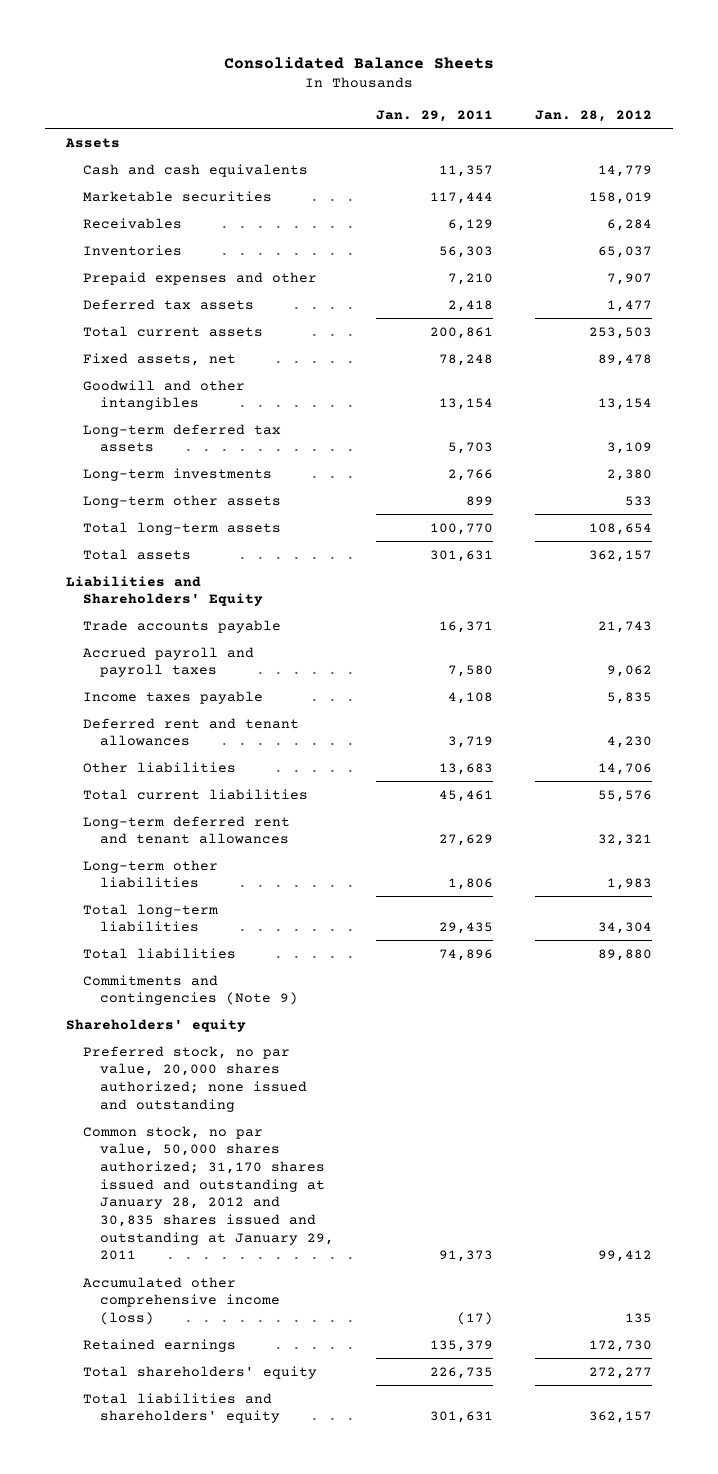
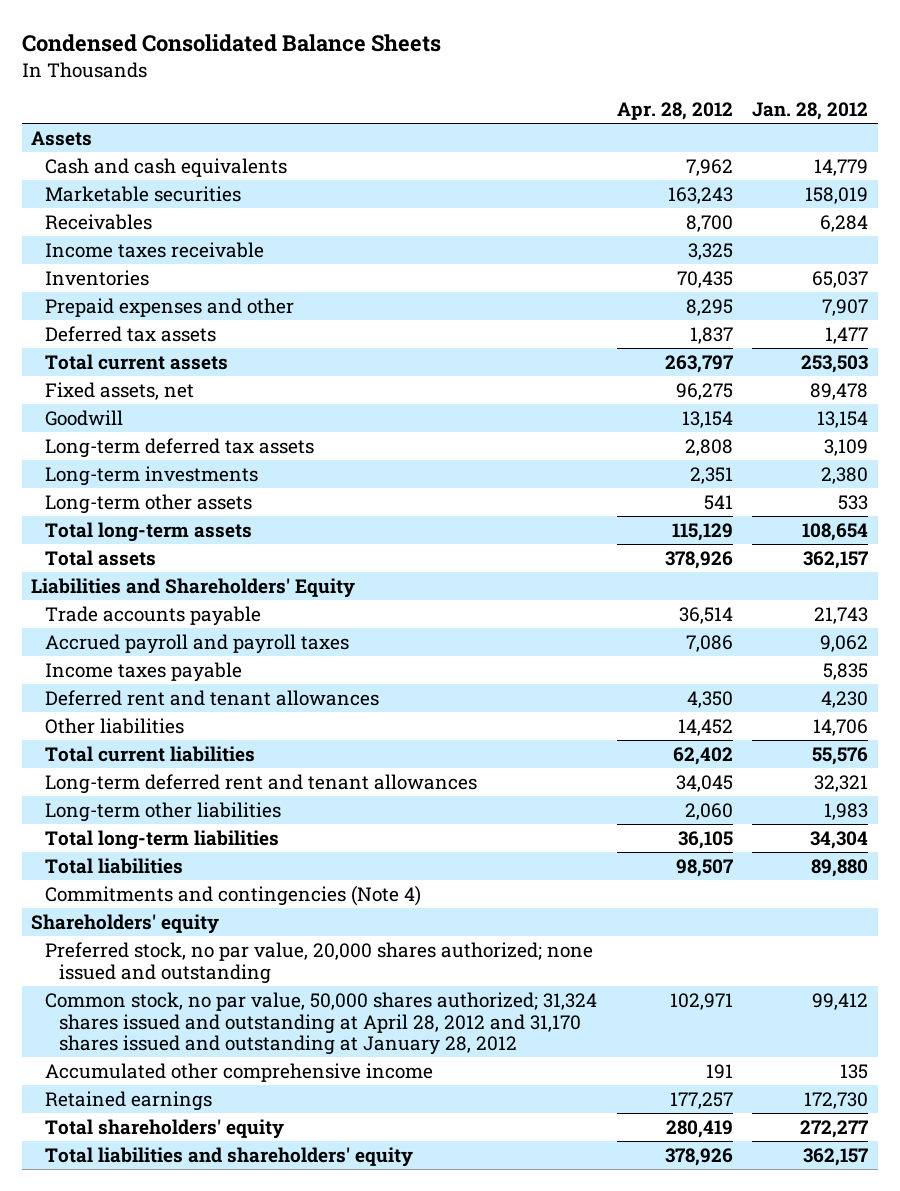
- Consolidated Balance Sheets
+ Condensed Consolidated Balance Sheets
- | Jan. 29, 2011 | Jan. 28, 2012
+ | Apr. 28, 2012 | Jan. 28, 2012
+ Income taxes receivable | 3,325 |
- Goodwill and other intangibles | 13,154 | 13,154
+ Goodwill | 13,154 | 13,154
- Commitments and contingencies (Note 9)
+ Commitments and contingencies (Note 4)
- Common stock, no par value, 50,000 shares authorized; 31,170 shares issued and outstanding at January 28, 2012 and 30,835 shares issued and outstanding at January 29, 2011 | 91,373 | 99,412
- Accumulated other comprehensive income (loss) | (17) | 135
+ Common stock, no par value, 50,000 shares authorized; 31,324 shares issued and outstanding at April 28, 2012 and 31,170 shares issued and outstanding at January 28, 2012 | 102,971 | 99,412
+ Accumulated other comprehensive income | 191 | 135

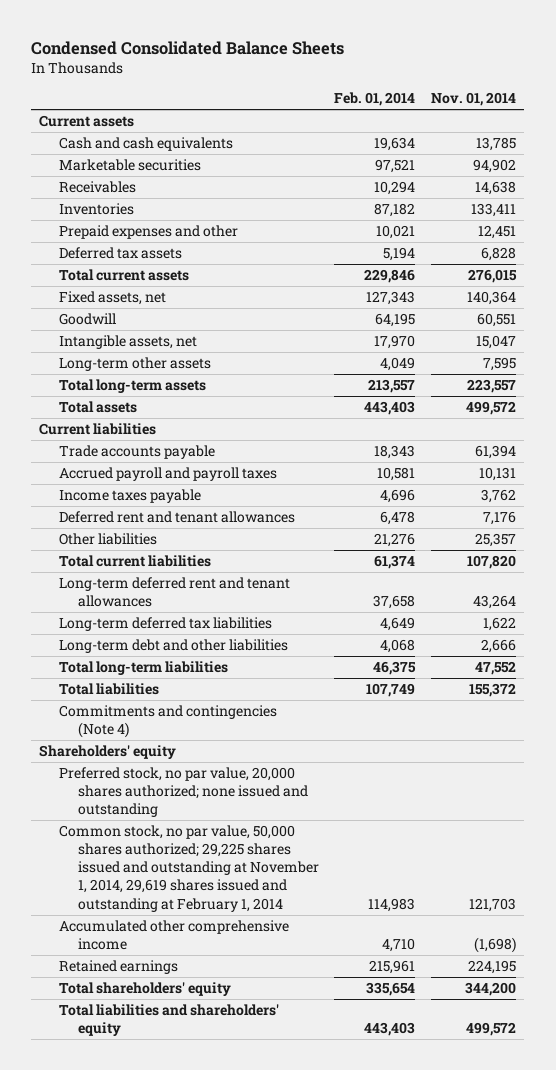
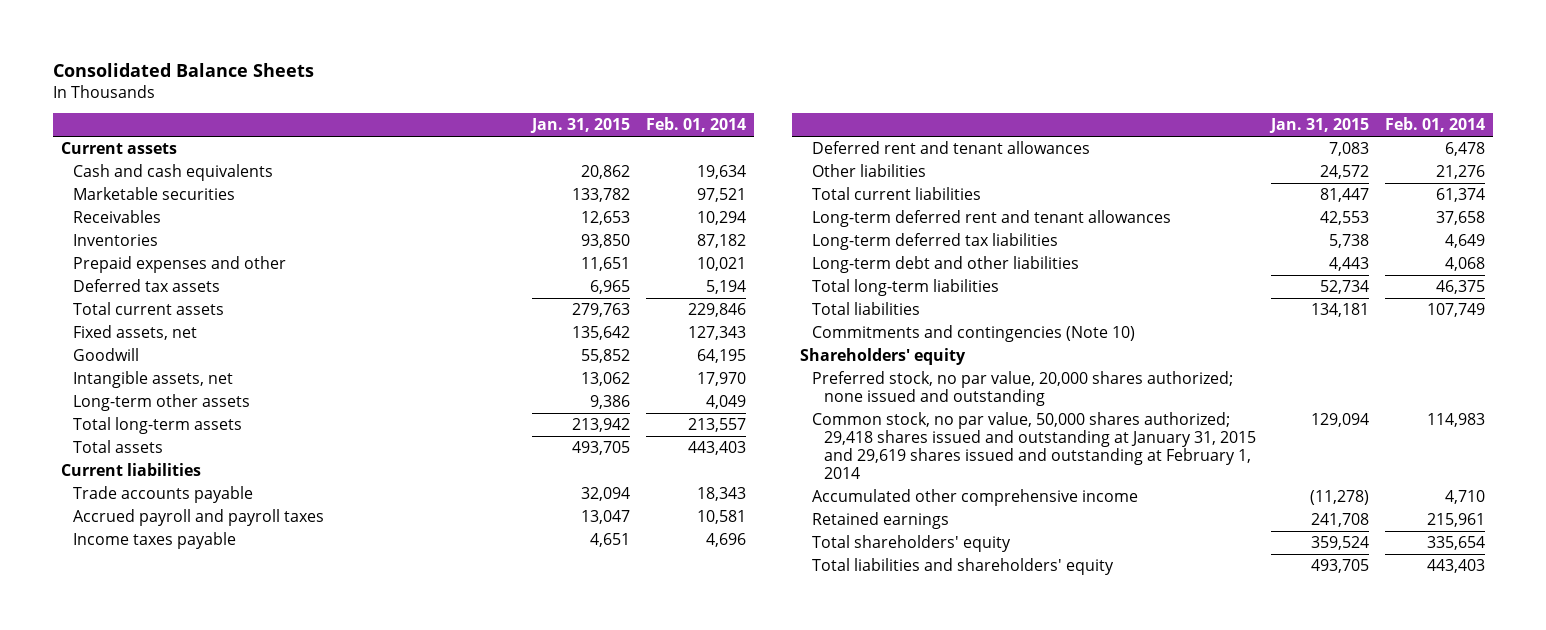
- Condensed Consolidated Balance Sheets
+ Consolidated Balance Sheets
- | Feb. 01, 2014 | Nov. 01, 2014
+ | Jan. 31, 2015 | Feb. 01, 2014
- Commitments and contingencies (Note 4)
+ Commitments and contingencies (Note 10)
- Common stock, no par value, 50,000 shares authorized; 29,225 shares issued and outstanding at November 1, 2014, 29,619 shares issued and outstanding at February 1, 2014 | 114,983 | 121,703
+ Common stock, no par value, 50,000 shares authorized; 29,418 shares issued and outstanding at January 31, 2015 and 29,619 shares issued and outstanding at February 1, 2014 | 129,094 | 114,983

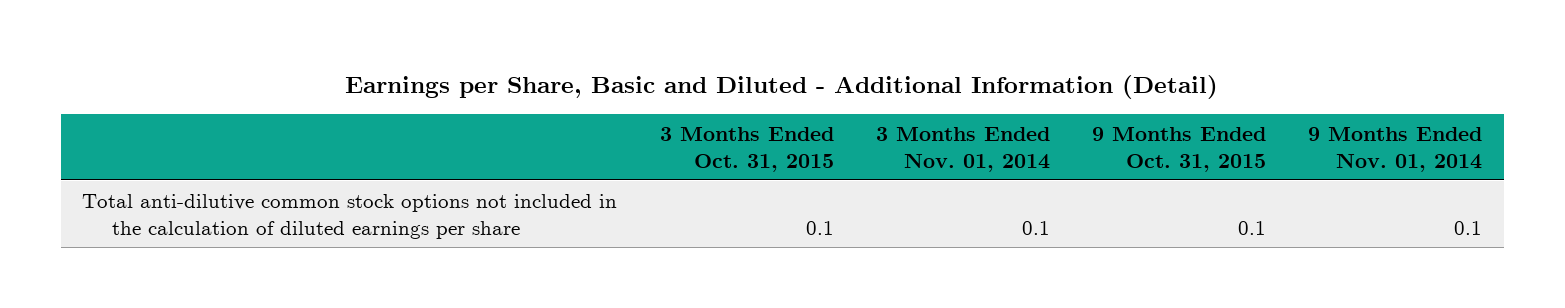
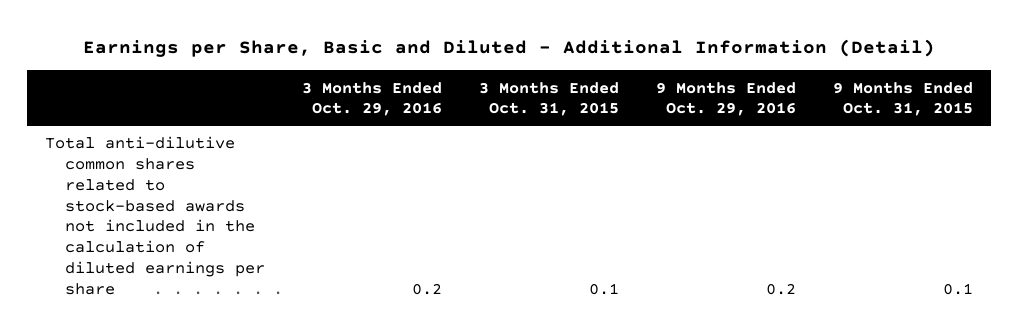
- | 3 Months Ended Oct. 31, 2015 | 3 Months Ended Nov. 01, 2014 | 9 Months Ended Oct. 31, 2015 | 9 Months Ended Nov. 01, 2014
+ | 3 Months Ended Oct. 29, 2016 | 3 Months Ended Oct. 31, 2015 | 9 Months Ended Oct. 29, 2016 | 9 Months Ended Oct. 31, 2015
- Total anti-dilutive common stock options not included in the calculation of diluted earnings per share | 0.1 | 0.1 | 0.1 | 0.1
+ Total anti-dilutive common shares related to stock-based awards not included in the calculation of diluted earnings per share | 0.2 | 0.1 | 0.2 | 0.1

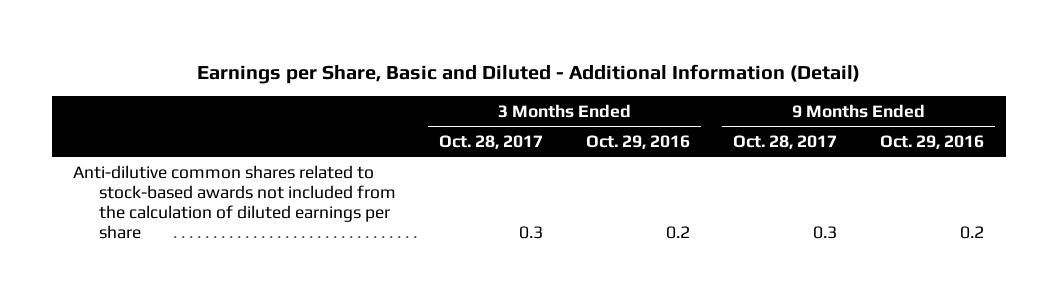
- | 3 Months Ended Oct. 29, 2016 | 3 Months Ended Oct. 31, 2015 | 9 Months Ended Oct. 29, 2016 | 9 Months Ended Oct. 31, 2015
+ | 3 Months Ended Oct. 28, 2017 | 3 Months Ended Oct. 29, 2016 | 9 Months Ended Oct. 28, 2017 | 9 Months Ended Oct. 29, 2016
- Total anti-dilutive common shares related to stock-based awards not included in the calculation of diluted earnings per share | 0.2 | 0.1 | 0.2 | 0.1
+ Anti-dilutive common shares related to stock-based awards not included from the calculation of diluted earnings per share | 0.3 | 0.2 | 0.3 | 0.2

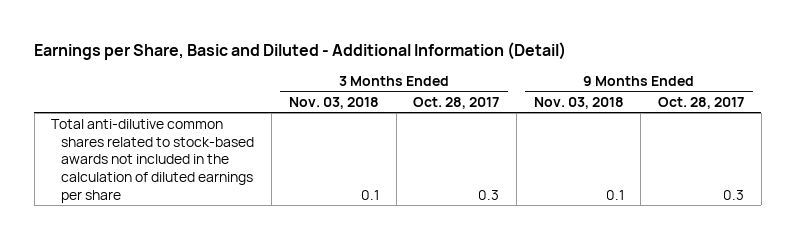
- | 3 Months Ended Oct. 28, 2017 | 3 Months Ended Oct. 29, 2016 | 9 Months Ended Oct. 28, 2017 | 9 Months Ended Oct. 29, 2016
+ | 3 Months Ended Nov. 03, 2018 | 3 Months Ended Oct. 28, 2017 | 9 Months Ended Nov. 03, 2018 | 9 Months Ended Oct. 28, 2017
- Anti-dilutive common shares related to stock-based awards not included from the calculation of diluted earnings per share | 0.3 | 0.2 | 0.3 | 0.2
+ Total anti-dilutive common shares related to stock-based awards not included in the calculation of diluted earnings per share | 0.1 | 0.3 | 0.1 | 0.3

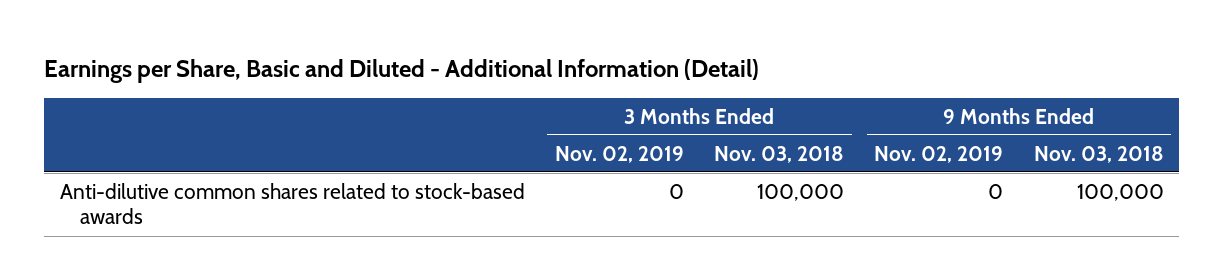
- | 3 Months Ended Nov. 03, 2018 | 3 Months Ended Oct. 28, 2017 | 9 Months Ended Nov. 03, 2018 | 9 Months Ended Oct. 28, 2017
+ | 3 Months Ended Nov. 02, 2019 | 3 Months Ended Nov. 03, 2018 | 9 Months Ended Nov. 02, 2019 | 9 Months Ended Nov. 03, 2018
- Total anti-dilutive common shares related to stock-based awards not included in the calculation of diluted earnings per share | 0.1 | 0.3 | 0.1 | 0.3
+ Anti-dilutive common shares related to stock-based awards | 0 | 100,000 | 0 | 100,000

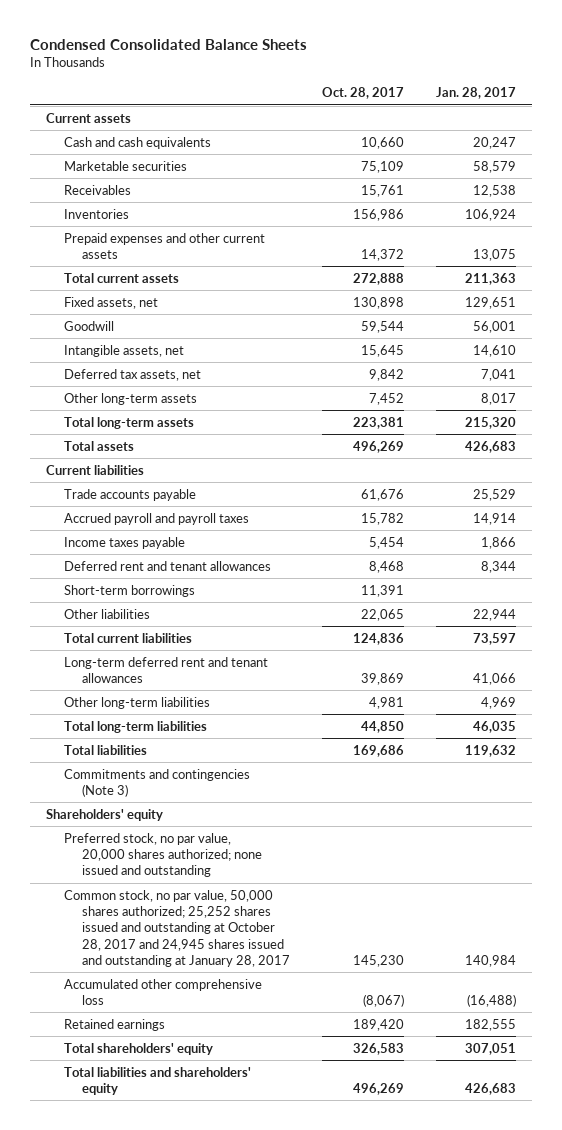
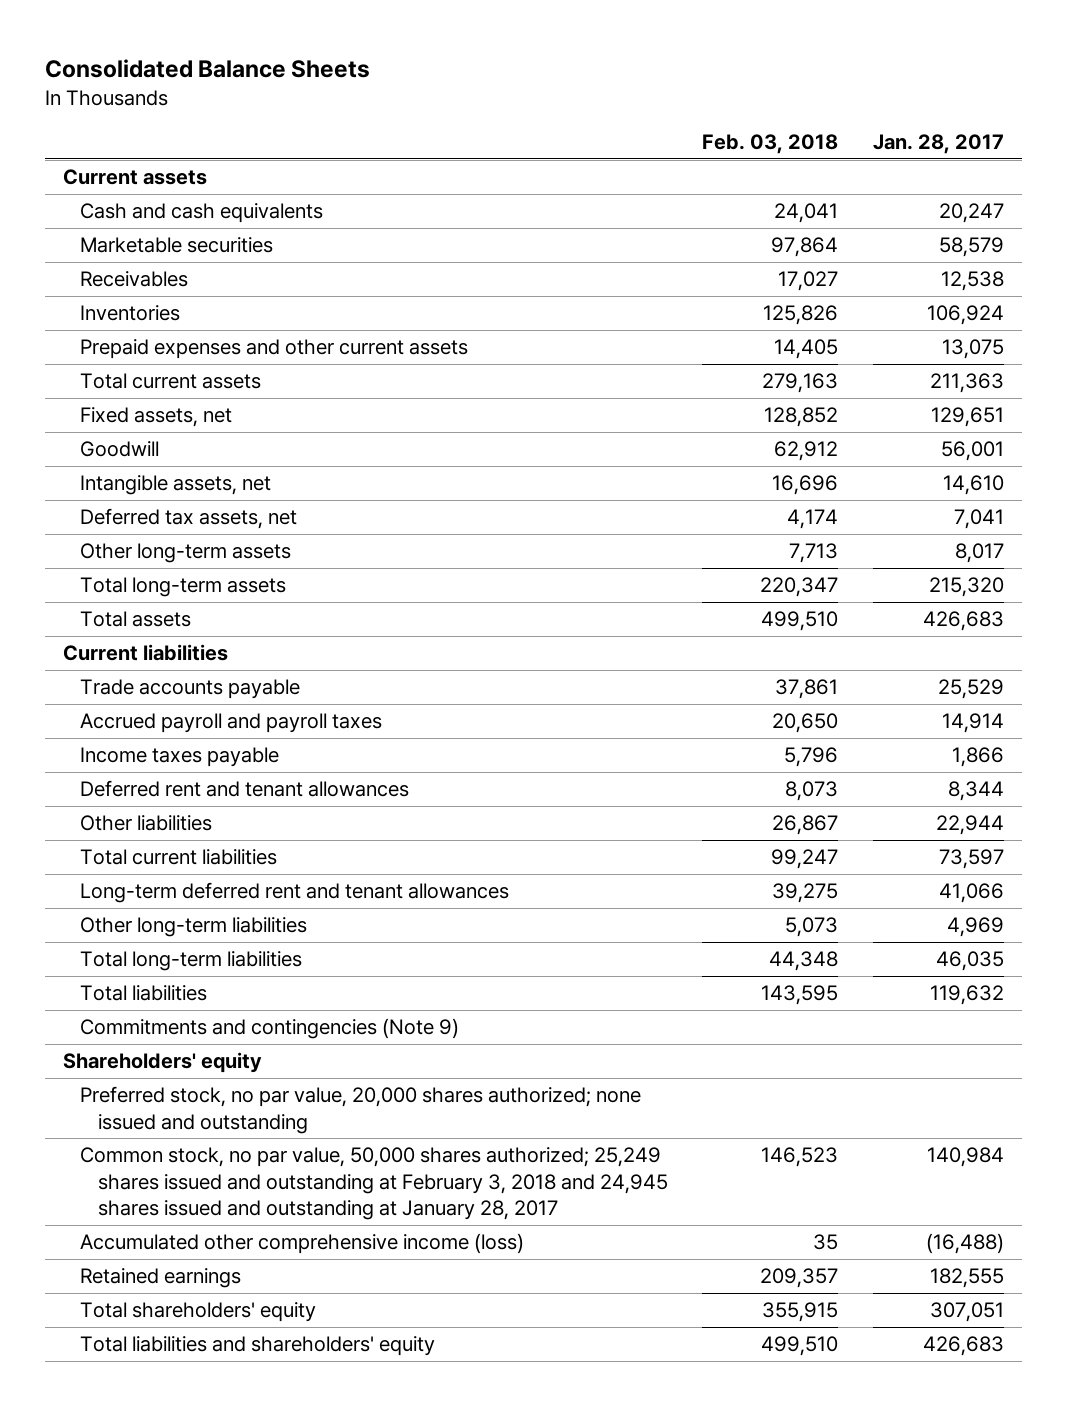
- Condensed Consolidated Balance Sheets
+ Consolidated Balance Sheets
- | Oct. 28, 2017 | Jan. 28, 2017
+ | Feb. 03, 2018 | Jan. 28, 2017
- Short-term borrowings | 11,391 |
- Commitments and contingencies (Note 3)
+ Commitments and contingencies (Note 9)
- Common stock, no par value, 50,000 shares authorized; 25,252 shares issued and outstanding at October 28, 2017 and 24,945 shares issued and outstanding at January 28, 2017 | 145,230 | 140,984
- Accumulated other comprehensive loss | (8,067) | (16,488)
+ Common stock, no par value, 50,000 shares authorized; 25,249 shares issued and outstanding at February 3, 2018 and 24,945 shares issued and outstanding at January 28, 2017 | 146,523 | 140,984
+ Accumulated other comprehensive income (loss) | 35 | (16,488)

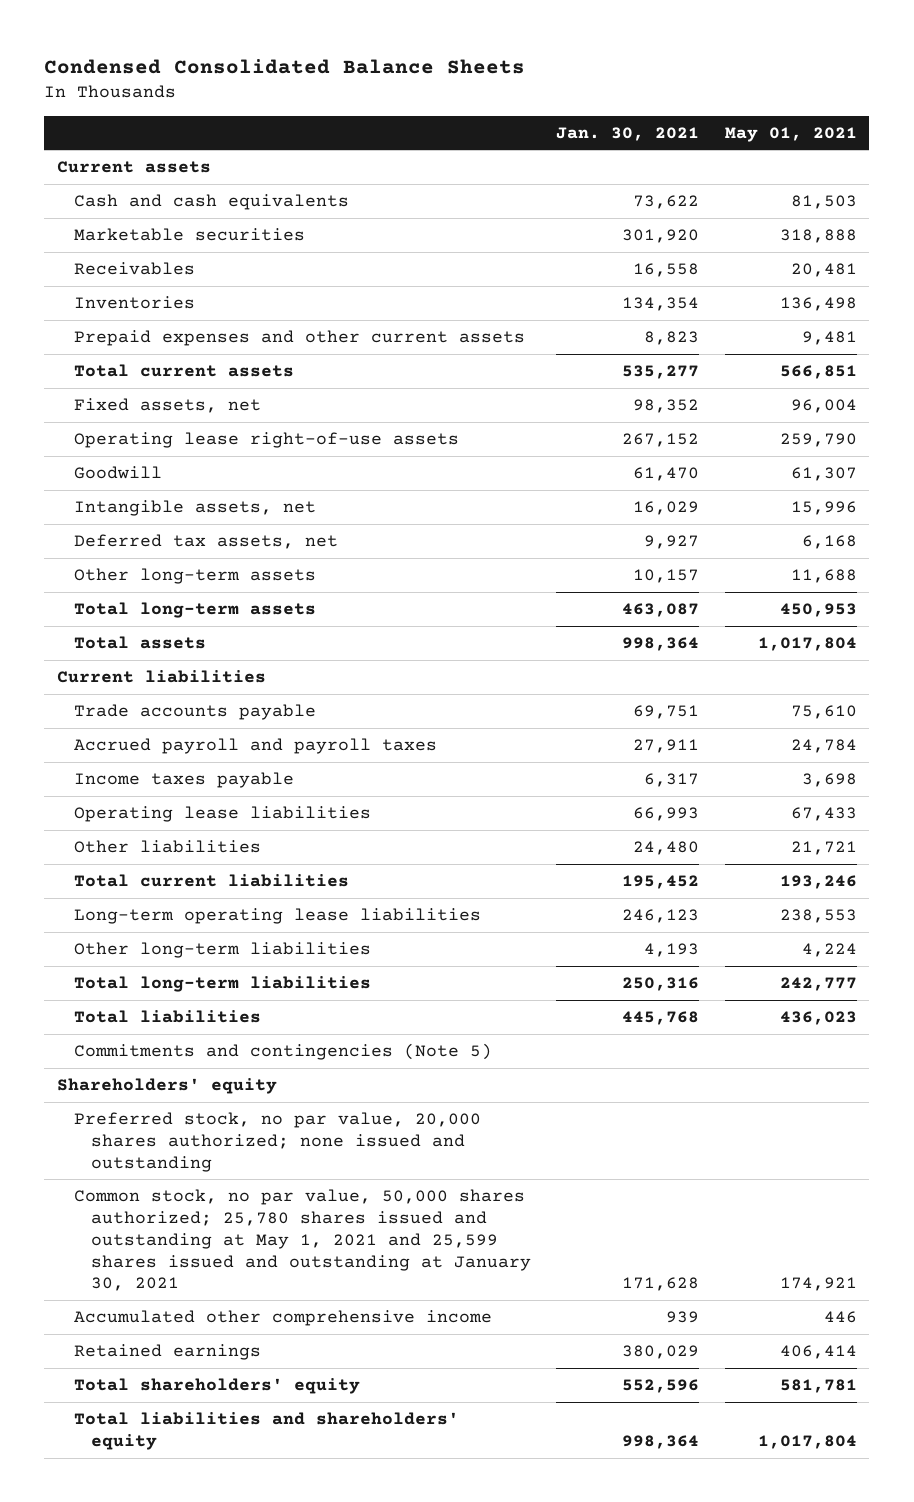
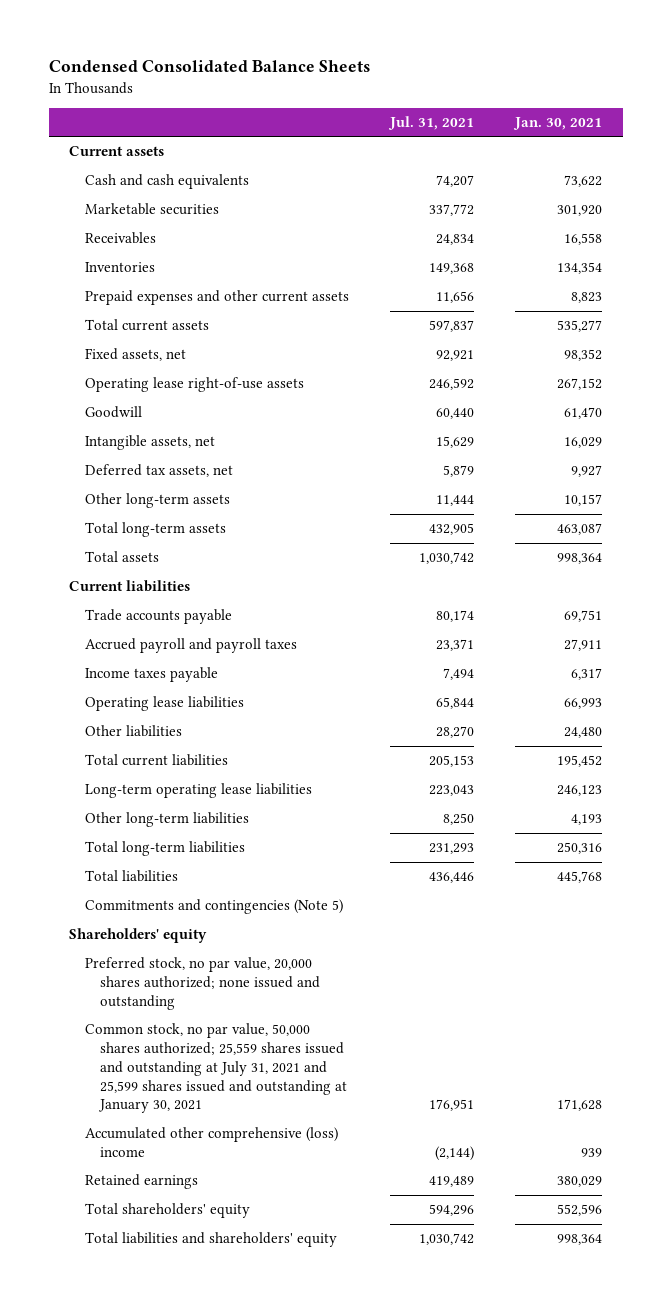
- | Jan. 30, 2021 | May 01, 2021
+ | Jul. 31, 2021 | Jan. 30, 2021
- Common stock, no par value, 50,000 shares authorized; 25,780 shares issued and outstanding at May 1, 2021 and 25,599 shares issued and outstanding at January 30, 2021 | 171,628 | 174,921
- Accumulated other comprehensive income | 939 | 446
+ Common stock, no par value, 50,000 shares authorized; 25,559 shares issued and outstanding at July 31, 2021 and 25,599 shares issued and outstanding at January 30, 2021 | 176,951 | 171,628
+ Accumulated other comprehensive (loss) income | (2,144) | 939

